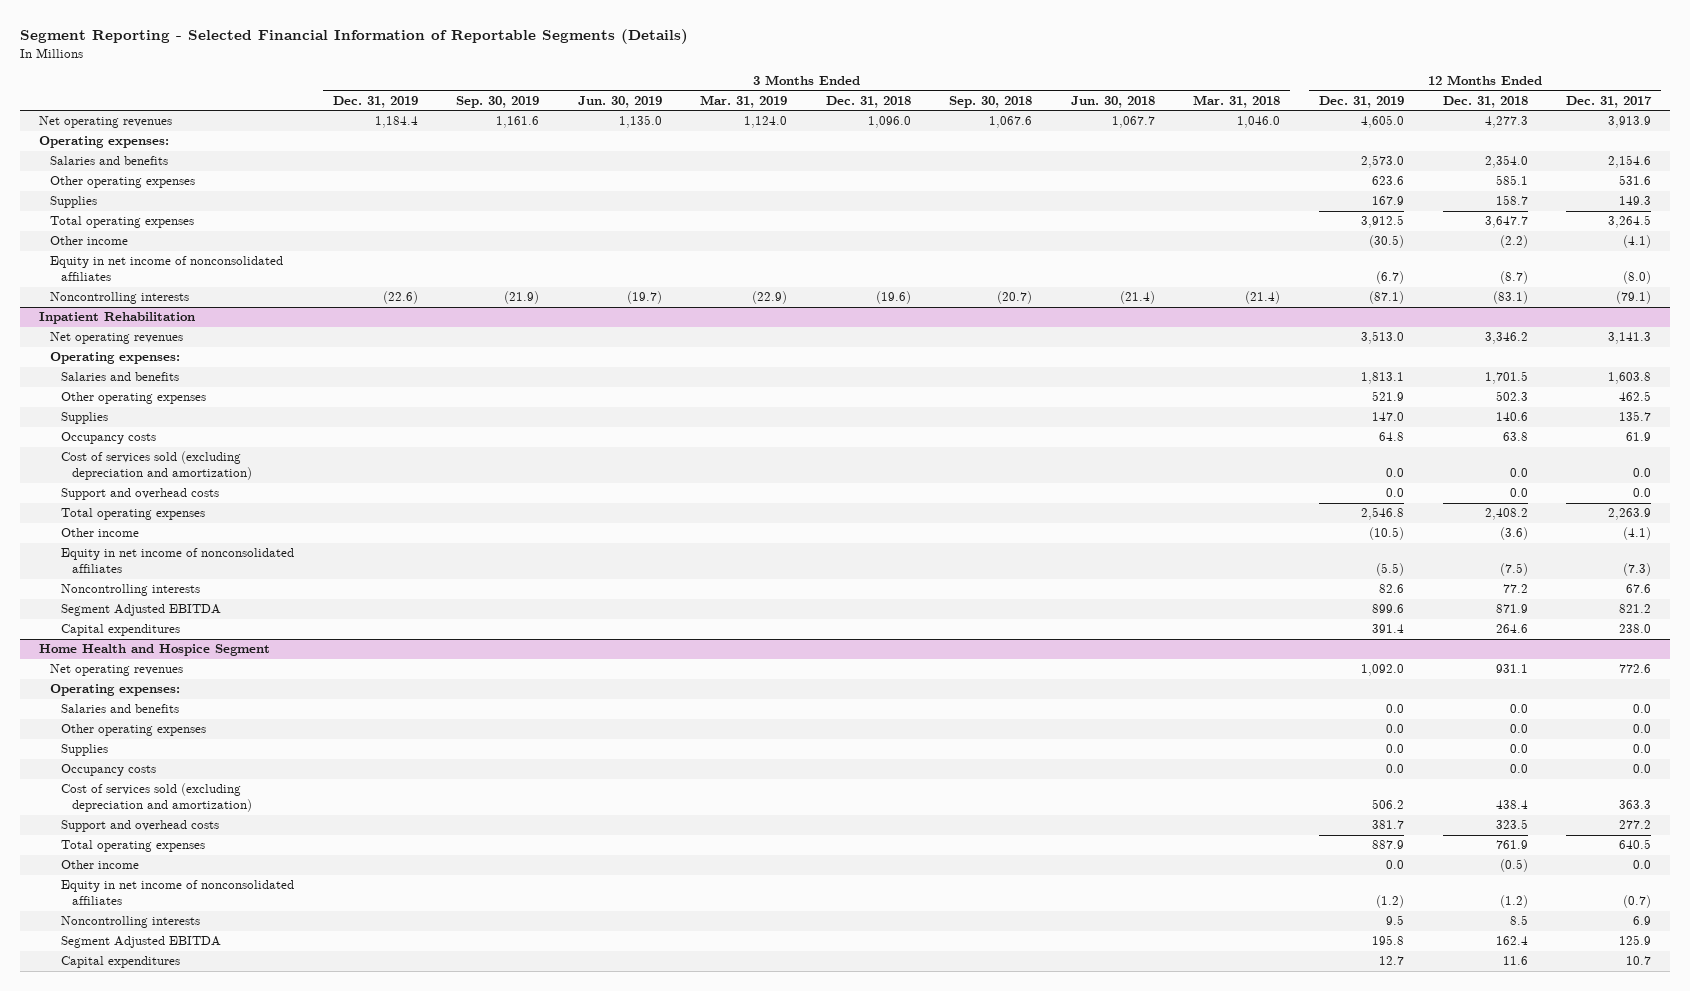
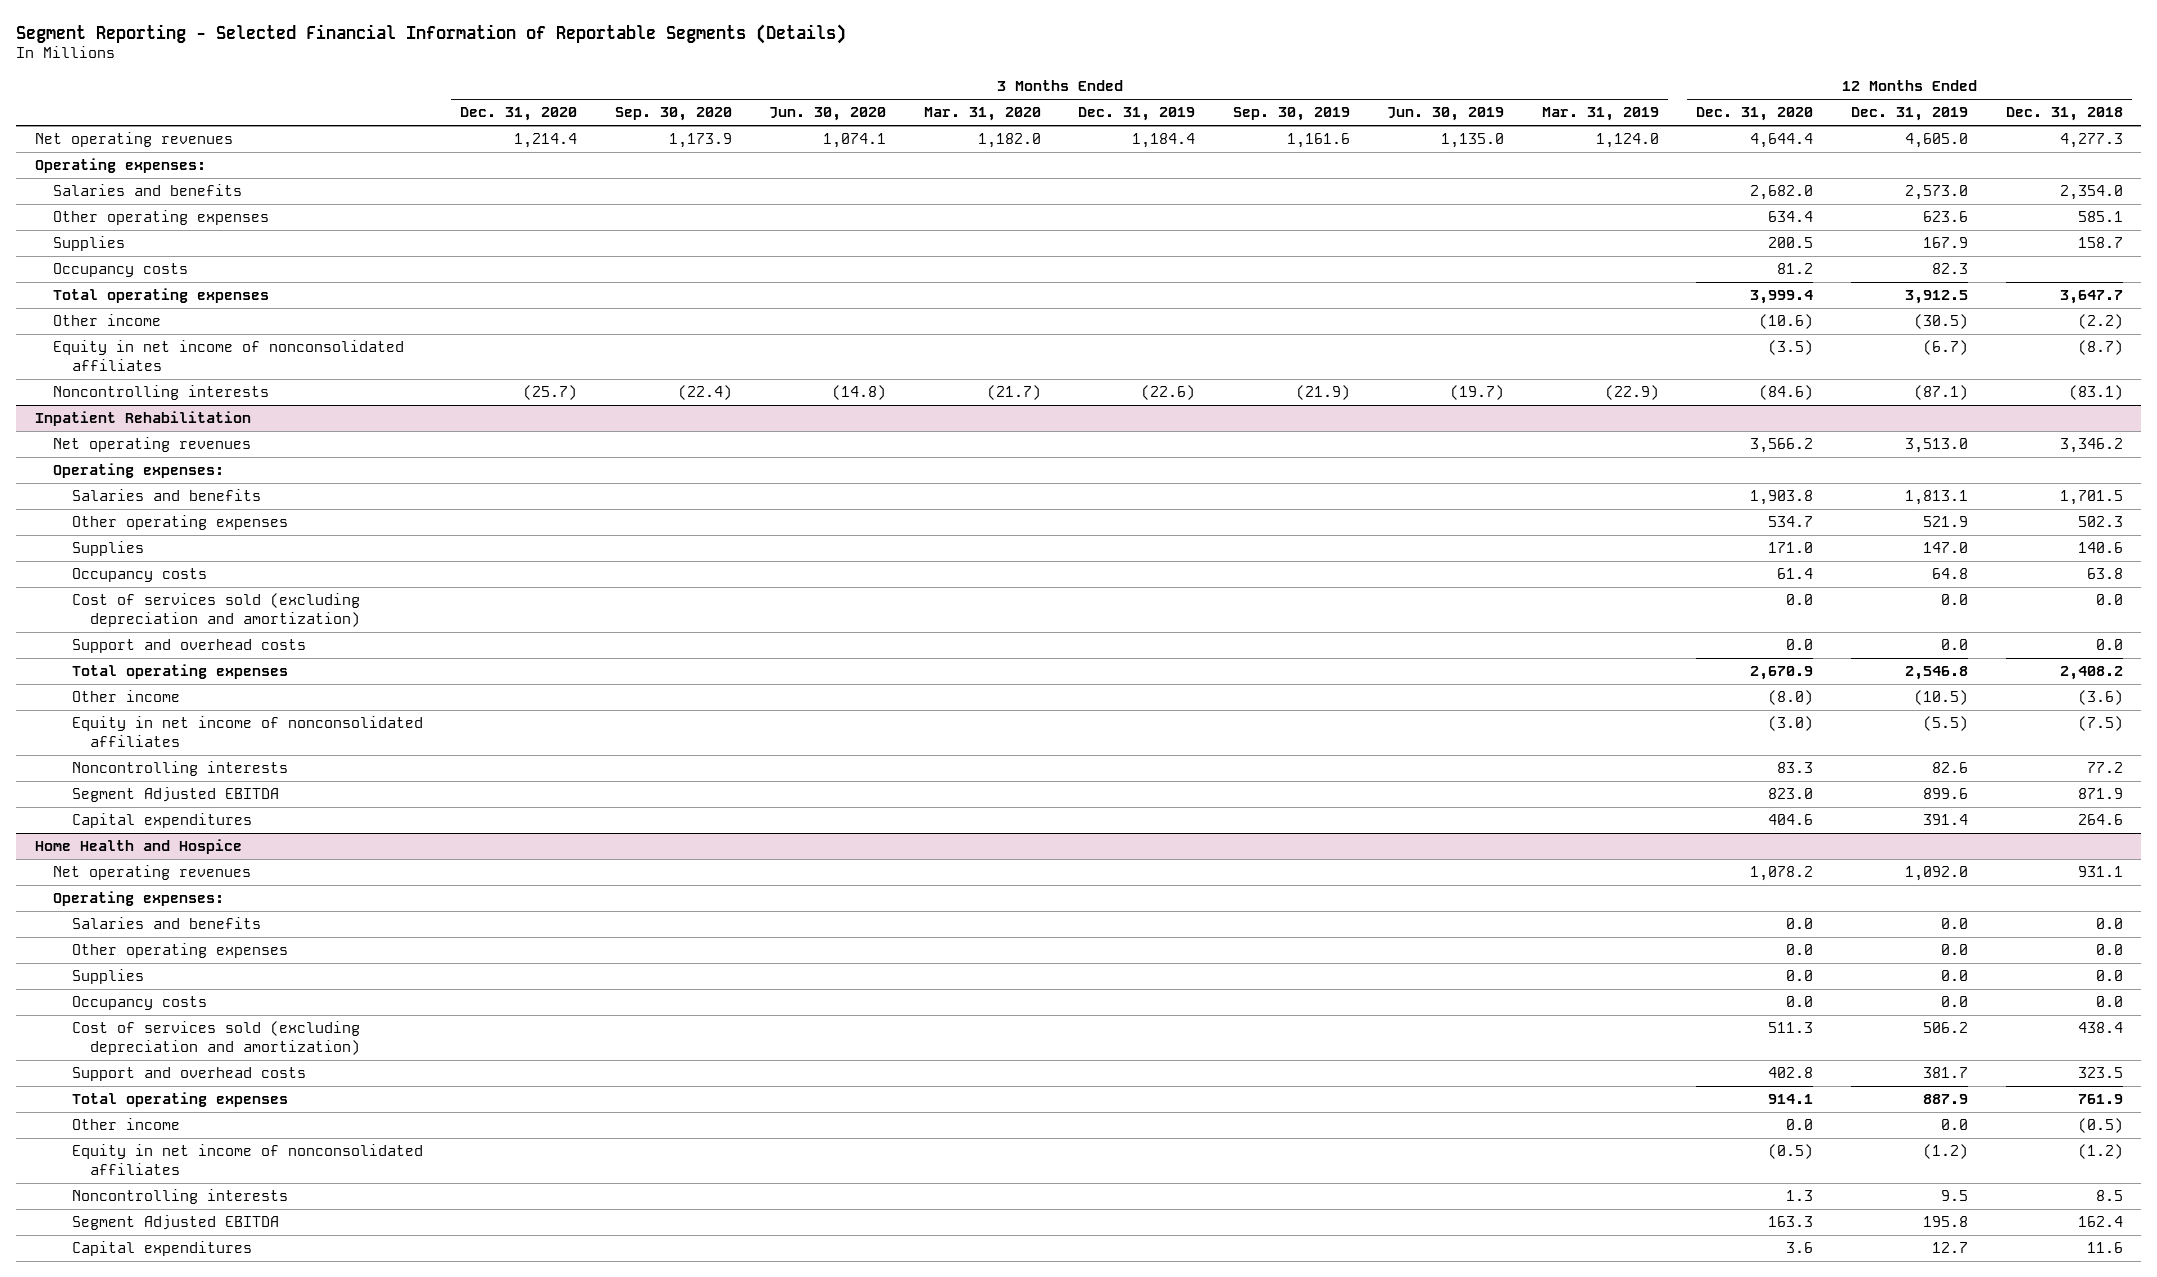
- | 3 Months Ended Dec. 31, 2019 | 3 Months Ended Sep. 30, 2019 | 3 Months Ended Jun. 30, 2019 | 3 Months Ended Mar. 31, 2019 | 3 Months Ended Dec. 31, 2018 | 3 Months Ended Sep. 30, 2018 | 3 Months Ended Jun. 30, 2018 | 3 Months Ended Mar. 31, 2018 | 12 Months Ended Dec. 31, 2019 | 12 Months Ended Dec. 31, 2018 | 12 Months Ended Dec. 31, 2017
+ | 3 Months Ended Dec. 31, 2020 | 3 Months Ended Sep. 30, 2020 | 3 Months Ended Jun. 30, 2020 | 3 Months Ended Mar. 31, 2020 | 3 Months Ended Dec. 31, 2019 | 3 Months Ended Sep. 30, 2019 | 3 Months Ended Jun. 30, 2019 | 3 Months Ended Mar. 31, 2019 | 12 Months Ended Dec. 31, 2020 | 12 Months Ended Dec. 31, 2019 | 12 Months Ended Dec. 31, 2018
+ Occupancy costs | | | | | | | | | 81.2 | 82.3 |
- Home Health and Hospice Segment
+ Home Health and Hospice

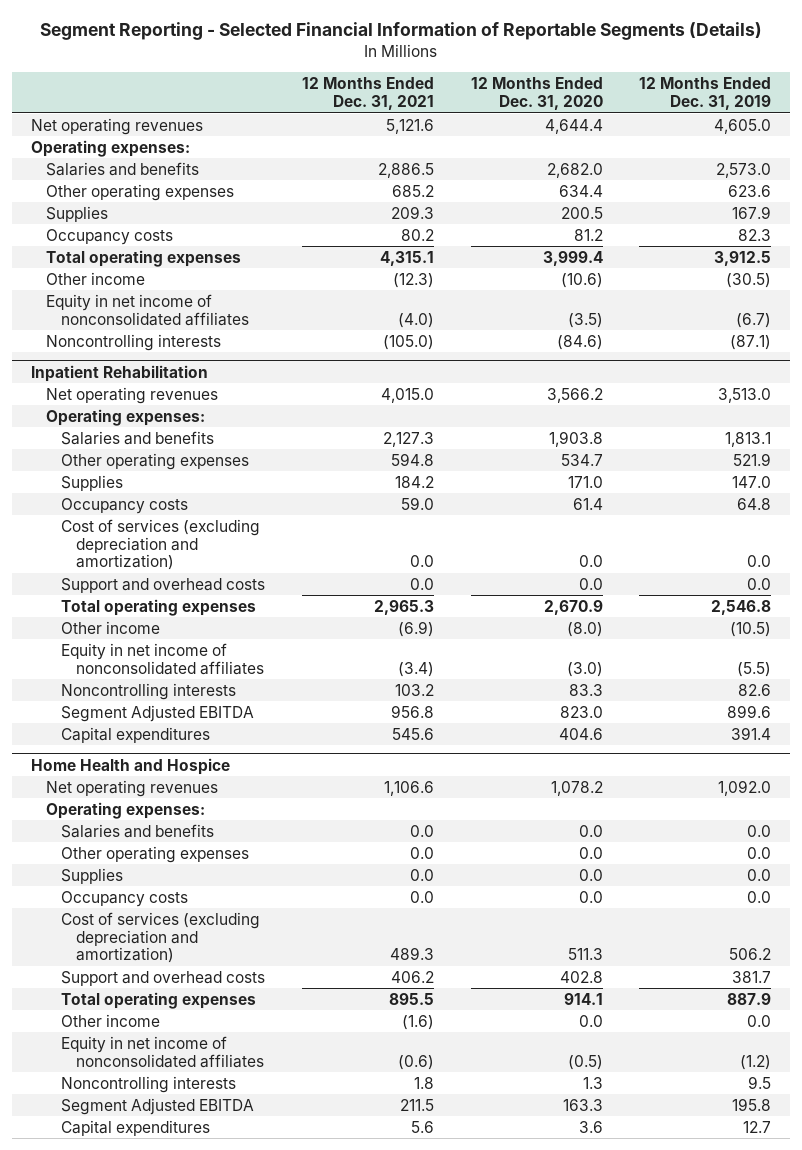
- | 3 Months Ended Dec. 31, 2020 | 3 Months Ended Sep. 30, 2020 | 3 Months Ended Jun. 30, 2020 | 3 Months Ended Mar. 31, 2020 | 3 Months Ended Dec. 31, 2019 | 3 Months Ended Sep. 30, 2019 | 3 Months Ended Jun. 30, 2019 | 3 Months Ended Mar. 31, 2019 | 12 Months Ended Dec. 31, 2020 | 12 Months Ended Dec. 31, 2019 | 12 Months Ended Dec. 31, 2018
+ | 12 Months Ended Dec. 31, 2021 | 12 Months Ended Dec. 31, 2020 | 12 Months Ended Dec. 31, 2019
@ Inpatient Rehabilitation
- Cost of services sold (excluding depreciation and amortization) | | | | | | | | | 0.0 | 0.0 | 0.0
+ Cost of services (excluding depreciation and amortization) | 0.0 | 0.0 | 0.0
@ Home Health and Hospice
- Cost of services sold (excluding depreciation and amortization) | | | | | | | | | 511.3 | 506.2 | 438.4
+ Cost of services (excluding depreciation and amortization) | 489.3 | 511.3 | 506.2

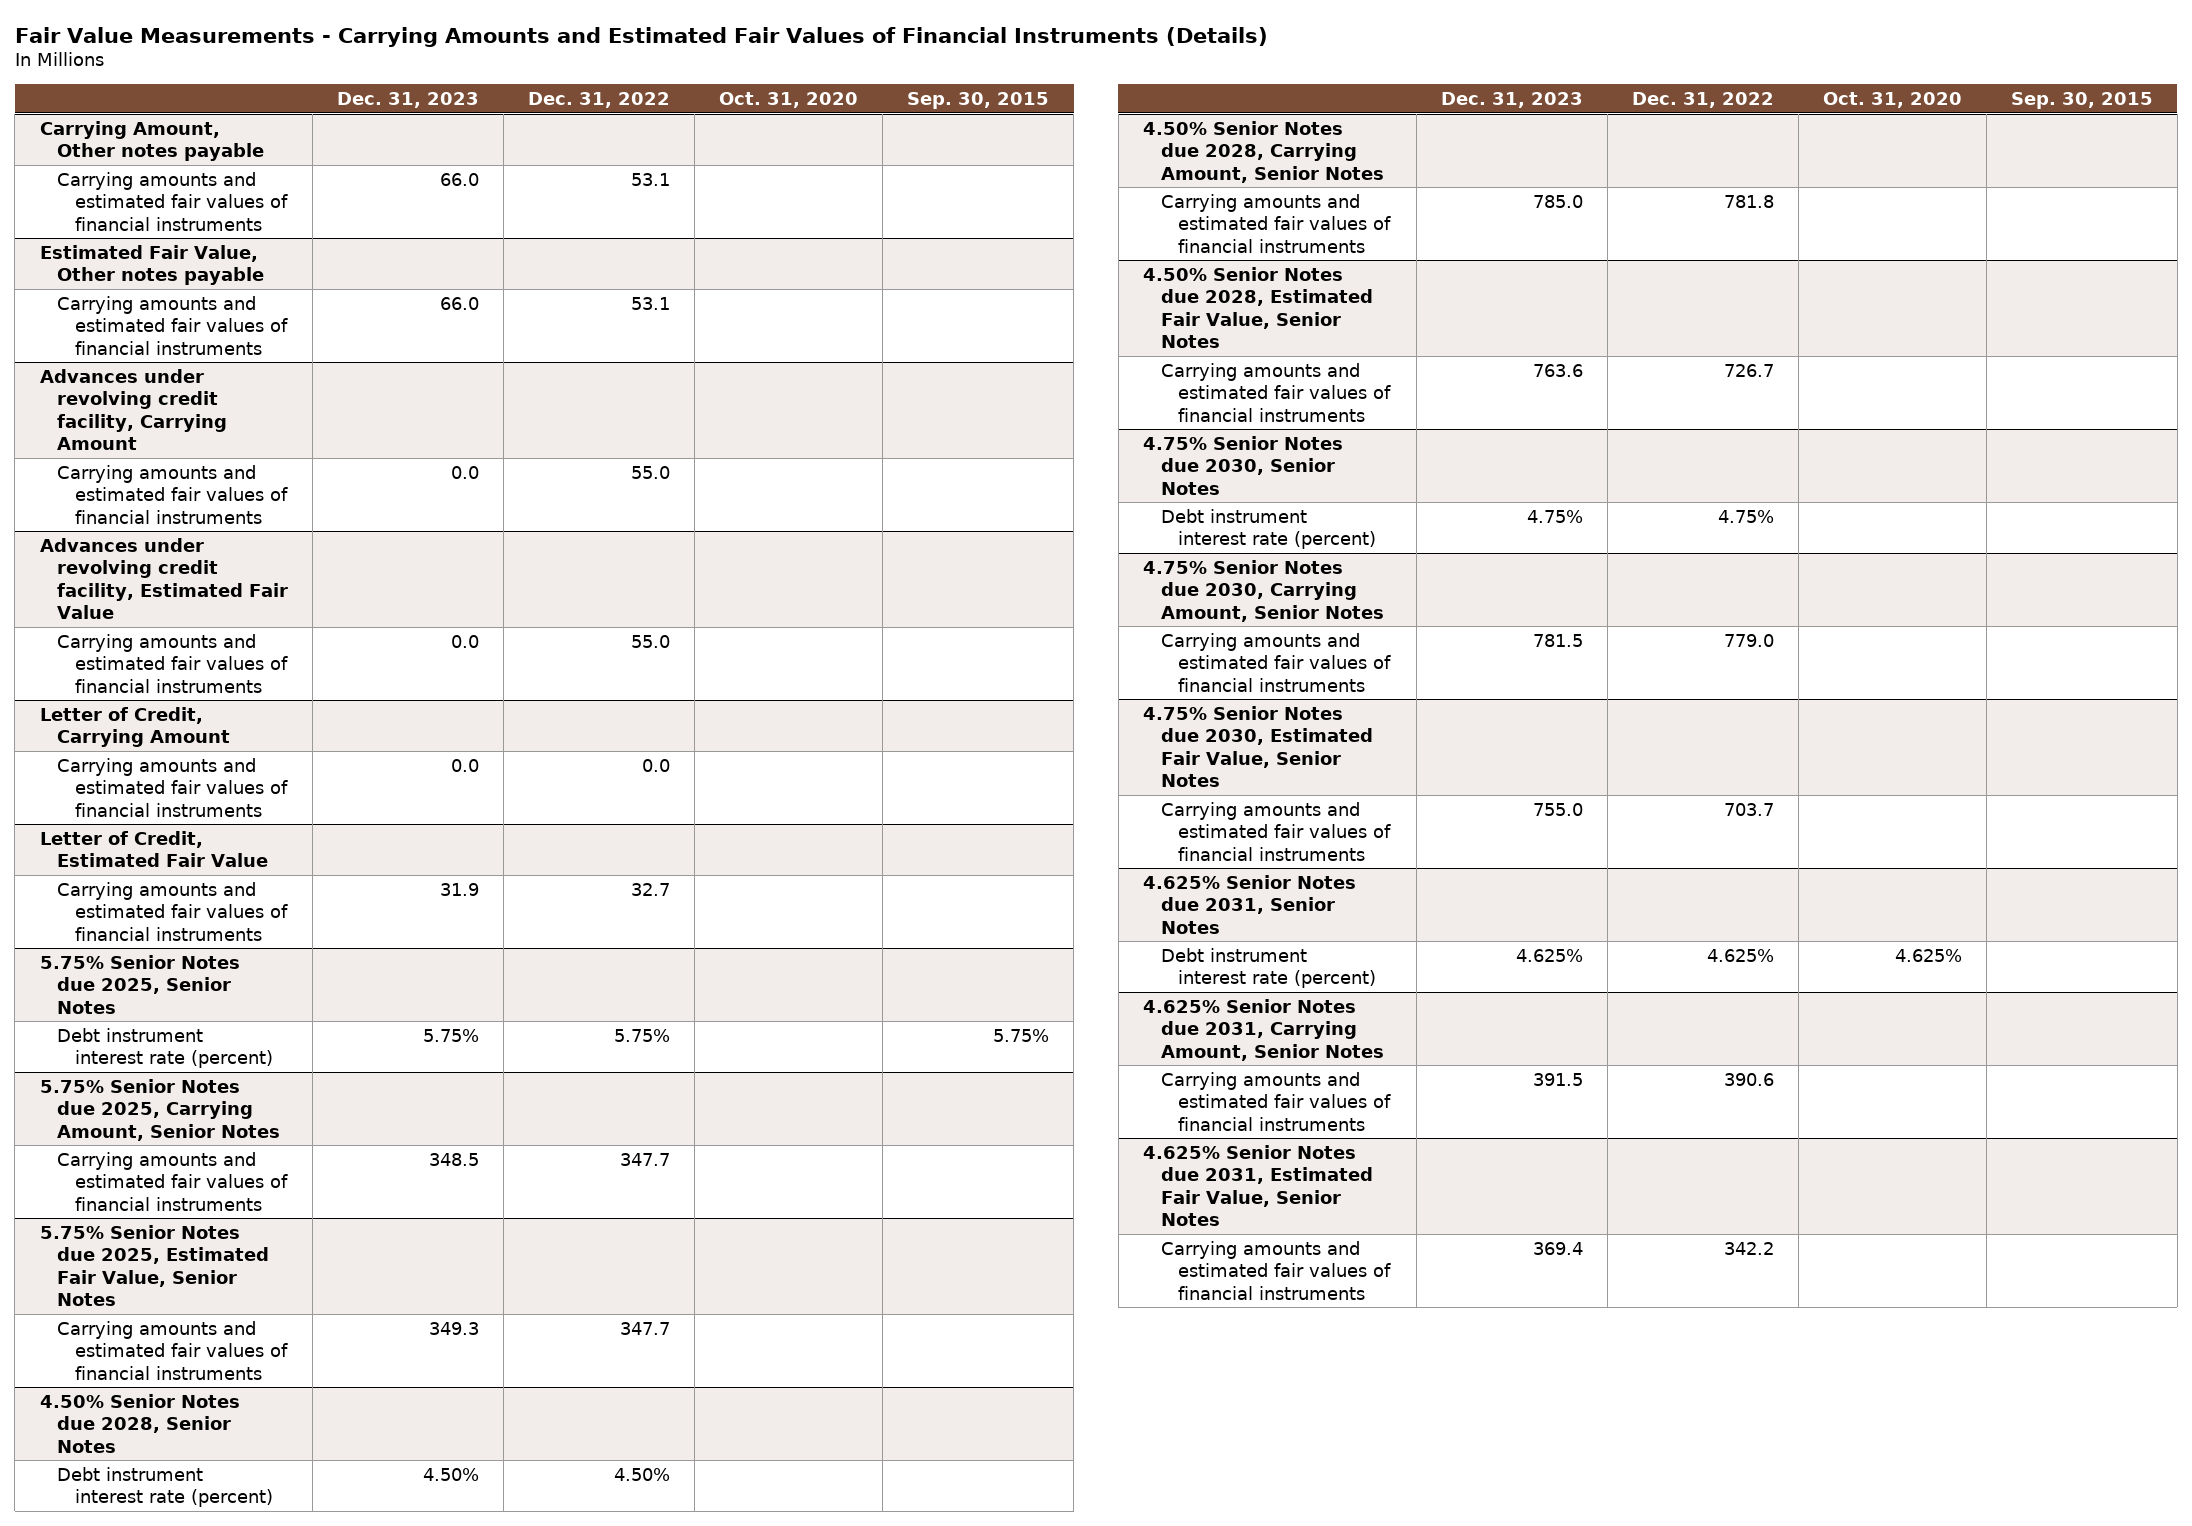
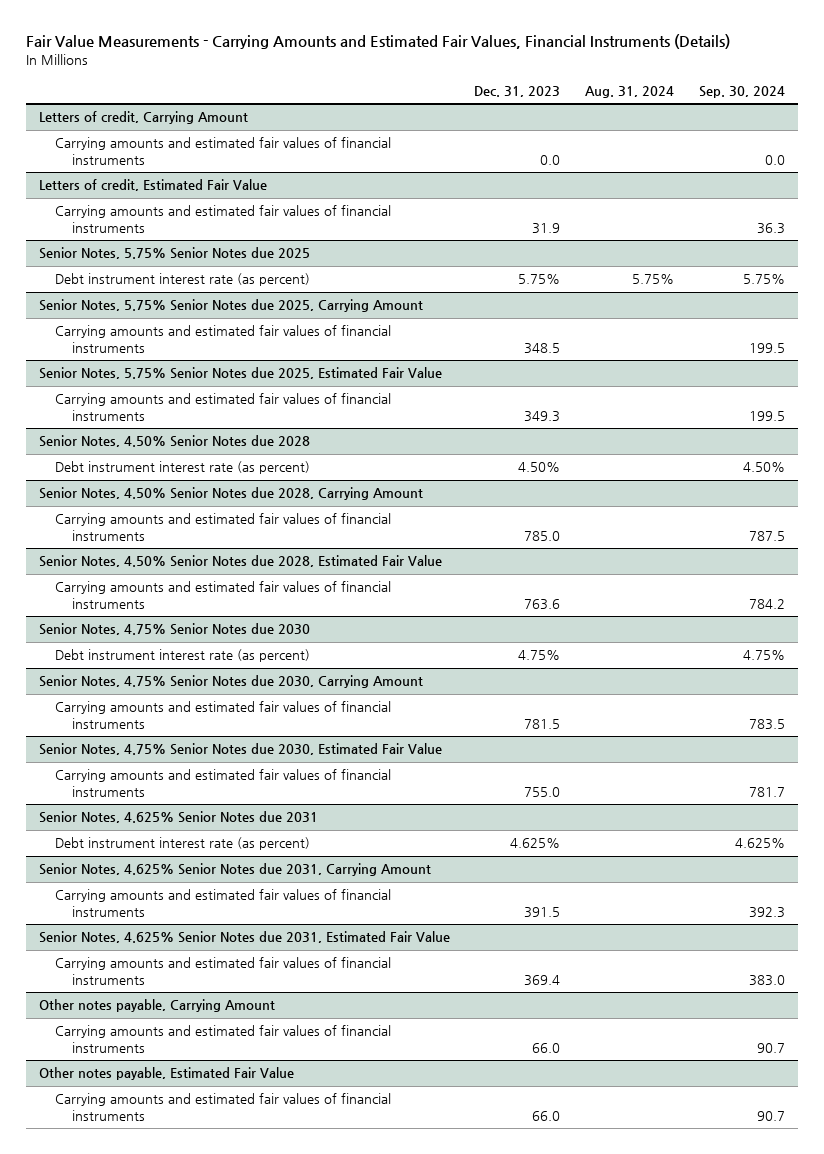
- Fair Value Measurements - Carrying Amounts and Estimated Fair Values of Financial Instruments (Details)
+ Fair Value Measurements - Carrying Amounts and Estimated Fair Values, Financial Instruments (Details)
- | Dec. 31, 2023 | Dec. 31, 2022 | Oct. 31, 2020 | Sep. 30, 2015
+ | Dec. 31, 2023 | Aug. 31, 2024 | Sep. 30, 2024
- Carrying Amount, Other notes payable
- Carrying amounts and estimated fair values of financial instruments | 66.0 | 53.1 | |
- Estimated Fair Value, Other notes payable
- Carrying amounts and estimated fair values of financial instruments | 66.0 | 53.1 | |
- Advances under revolving credit facility, Carrying Amount
- Carrying amounts and estimated fair values of financial instruments | 0.0 | 55.0 | |
- Advances under revolving credit facility, Estimated Fair Value
- Carrying amounts and estimated fair values of financial instruments | 0.0 | 55.0 | |
- Letter of Credit, Carrying Amount
+ Letters of credit, Carrying Amount
- Letter of Credit, Estimated Fair Value
+ Letters of credit, Estimated Fair Value
- 5.75% Senior Notes due 2025, Senior Notes
- Debt instrument interest rate (percent) | 5.75% | 5.75% | | 5.75%
- 5.75% Senior Notes due 2025, Carrying Amount, Senior Notes
+ Senior Notes, 5.75% Senior Notes due 2025
+ Debt instrument interest rate (as percent) | 5.75% | 5.75% | 5.75%
+ Senior Notes, 5.75% Senior Notes due 2025, Carrying Amount
- 5.75% Senior Notes due 2025, Estimated Fair Value, Senior Notes
+ Senior Notes, 5.75% Senior Notes due 2025, Estimated Fair Value
- 4.50% Senior Notes due 2028, Senior Notes
- Debt instrument interest rate (percent) | 4.50% | 4.50% | |
- 4.50% Senior Notes due 2028, Carrying Amount, Senior Notes
+ Senior Notes, 4.50% Senior Notes due 2028
+ Debt instrument interest rate (as percent) | 4.50% | | 4.50%
+ Senior Notes, 4.50% Senior Notes due 2028, Carrying Amount
- 4.50% Senior Notes due 2028, Estimated Fair Value, Senior Notes
+ Senior Notes, 4.50% Senior Notes due 2028, Estimated Fair Value
- 4.75% Senior Notes due 2030, Senior Notes
- Debt instrument interest rate (percent) | 4.75% | 4.75% | |
- 4.75% Senior Notes due 2030, Carrying Amount, Senior Notes
+ Senior Notes, 4.75% Senior Notes due 2030
+ Debt instrument interest rate (as percent) | 4.75% | | 4.75%
+ Senior Notes, 4.75% Senior Notes due 2030, Carrying Amount
- 4.75% Senior Notes due 2030, Estimated Fair Value, Senior Notes
+ Senior Notes, 4.75% Senior Notes due 2030, Estimated Fair Value
- 4.625% Senior Notes due 2031, Senior Notes
- Debt instrument interest rate (percent) | 4.625% | 4.625% | 4.625% |
- 4.625% Senior Notes due 2031, Carrying Amount, Senior Notes
+ Senior Notes, 4.625% Senior Notes due 2031
+ Debt instrument interest rate (as percent) | 4.625% | | 4.625%
+ Senior Notes, 4.625% Senior Notes due 2031, Carrying Amount
- 4.625% Senior Notes due 2031, Estimated Fair Value, Senior Notes
+ Senior Notes, 4.625% Senior Notes due 2031, Estimated Fair Value
+ Other notes payable, Carrying Amount
+ Carrying amounts and estimated fair values of financial instruments | 66.0 | | 90.7
+ Other notes payable, Estimated Fair Value
+ Carrying amounts and estimated fair values of financial instruments | 66.0 | | 90.7

